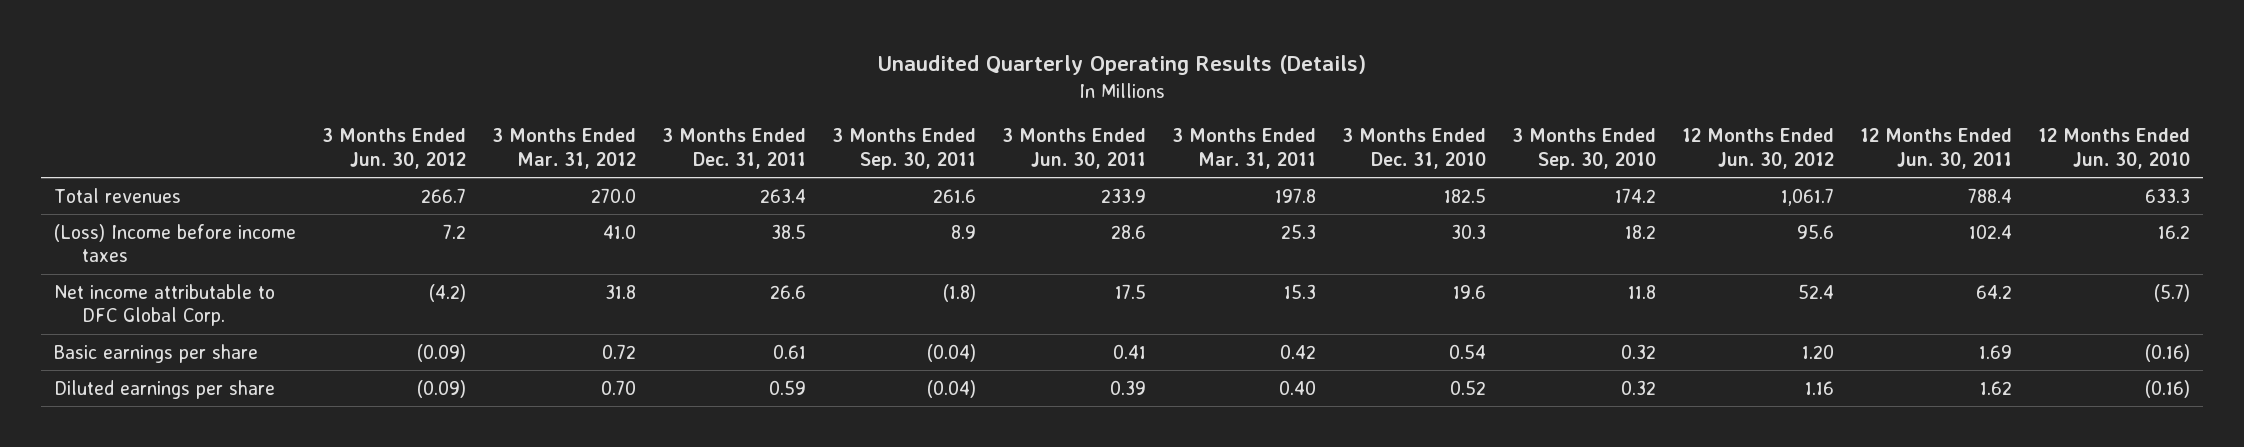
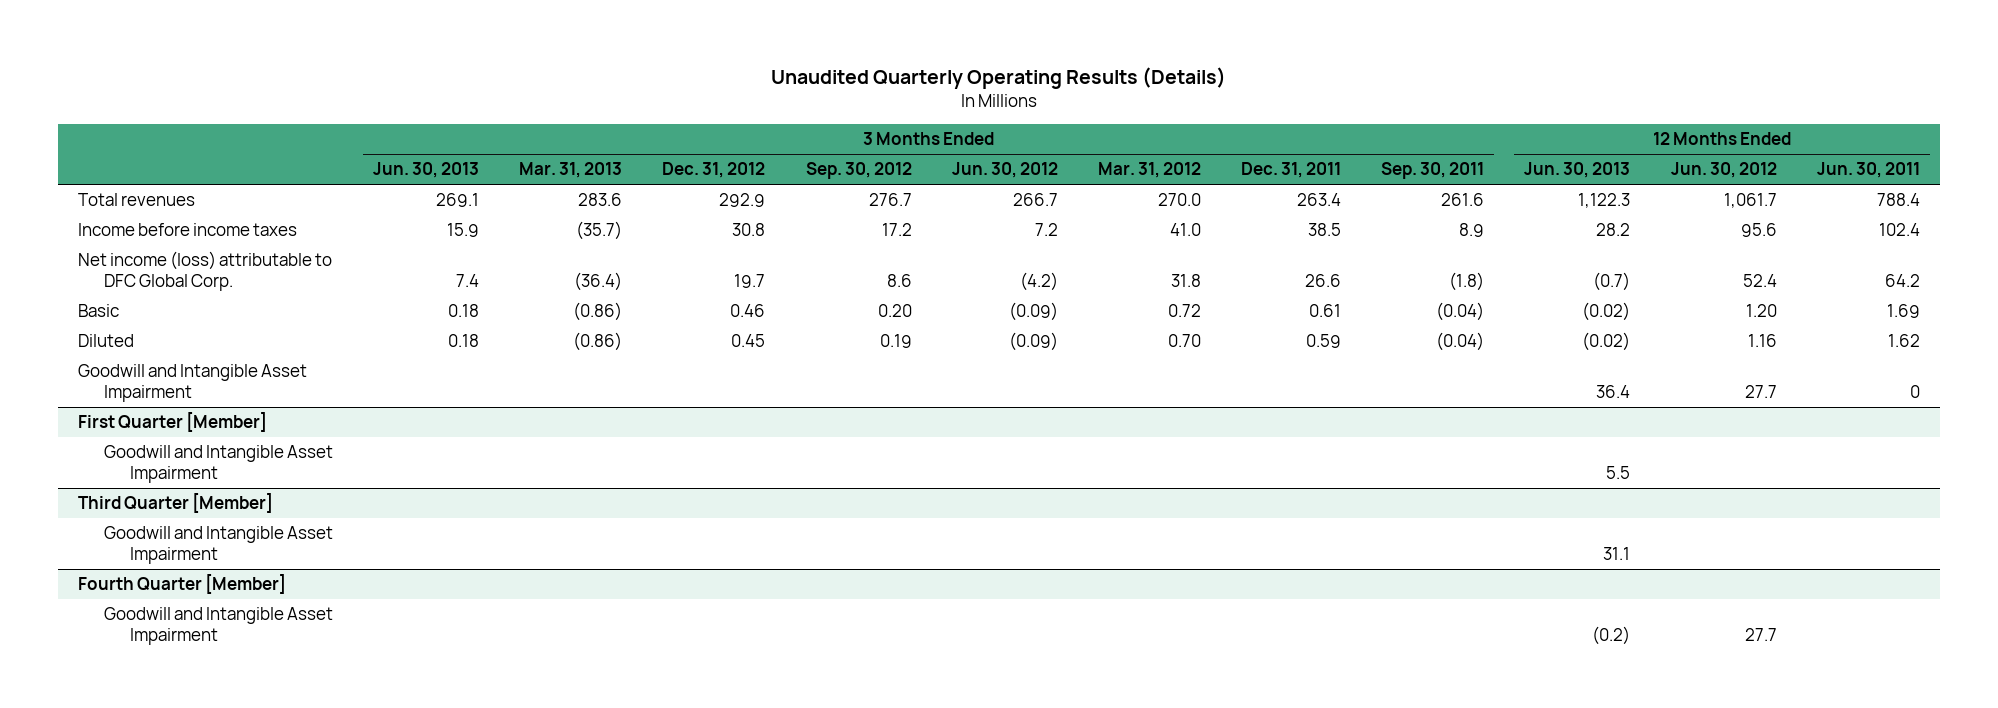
- | 3 Months Ended Jun. 30, 2012 | 3 Months Ended Mar. 31, 2012 | 3 Months Ended Dec. 31, 2011 | 3 Months Ended Sep. 30, 2011 | 3 Months Ended Jun. 30, 2011 | 3 Months Ended Mar. 31, 2011 | 3 Months Ended Dec. 31, 2010 | 3 Months Ended Sep. 30, 2010 | 12 Months Ended Jun. 30, 2012 | 12 Months Ended Jun. 30, 2011 | 12 Months Ended Jun. 30, 2010
+ | 3 Months Ended Jun. 30, 2013 | 3 Months Ended Mar. 31, 2013 | 3 Months Ended Dec. 31, 2012 | 3 Months Ended Sep. 30, 2012 | 3 Months Ended Jun. 30, 2012 | 3 Months Ended Mar. 31, 2012 | 3 Months Ended Dec. 31, 2011 | 3 Months Ended Sep. 30, 2011 | 12 Months Ended Jun. 30, 2013 | 12 Months Ended Jun. 30, 2012 | 12 Months Ended Jun. 30, 2011
- (Loss) Income before income taxes | 7.2 | 41.0 | 38.5 | 8.9 | 28.6 | 25.3 | 30.3 | 18.2 | 95.6 | 102.4 | 16.2
- Net income attributable to DFC Global Corp. | (4.2) | 31.8 | 26.6 | (1.8) | 17.5 | 15.3 | 19.6 | 11.8 | 52.4 | 64.2 | (5.7)
- Basic earnings per share | (0.09) | 0.72 | 0.61 | (0.04) | 0.41 | 0.42 | 0.54 | 0.32 | 1.20 | 1.69 | (0.16)
- Diluted earnings per share | (0.09) | 0.70 | 0.59 | (0.04) | 0.39 | 0.40 | 0.52 | 0.32 | 1.16 | 1.62 | (0.16)
+ Income before income taxes | 15.9 | (35.7) | 30.8 | 17.2 | 7.2 | 41.0 | 38.5 | 8.9 | 28.2 | 95.6 | 102.4
+ Net income (loss) attributable to DFC Global Corp. | 7.4 | (36.4) | 19.7 | 8.6 | (4.2) | 31.8 | 26.6 | (1.8) | (0.7) | 52.4 | 64.2
+ Basic | 0.18 | (0.86) | 0.46 | 0.20 | (0.09) | 0.72 | 0.61 | (0.04) | (0.02) | 1.20 | 1.69
+ Diluted | 0.18 | (0.86) | 0.45 | 0.19 | (0.09) | 0.70 | 0.59 | (0.04) | (0.02) | 1.16 | 1.62
+ Goodwill and Intangible Asset Impairment | | | | | | | | | 36.4 | 27.7 | 0
+ First Quarter [Member]
+ Goodwill and Intangible Asset Impairment | | | | | | | | | 5.5 | |
+ Third Quarter [Member]
+ Goodwill and Intangible Asset Impairment | | | | | | | | | 31.1 | |
+ Fourth Quarter [Member]
+ Goodwill and Intangible Asset Impairment | | | | | | | | | (0.2) | 27.7 |

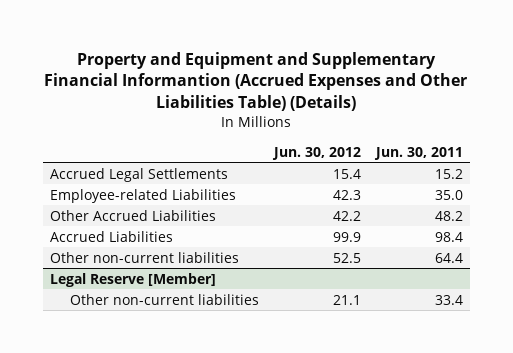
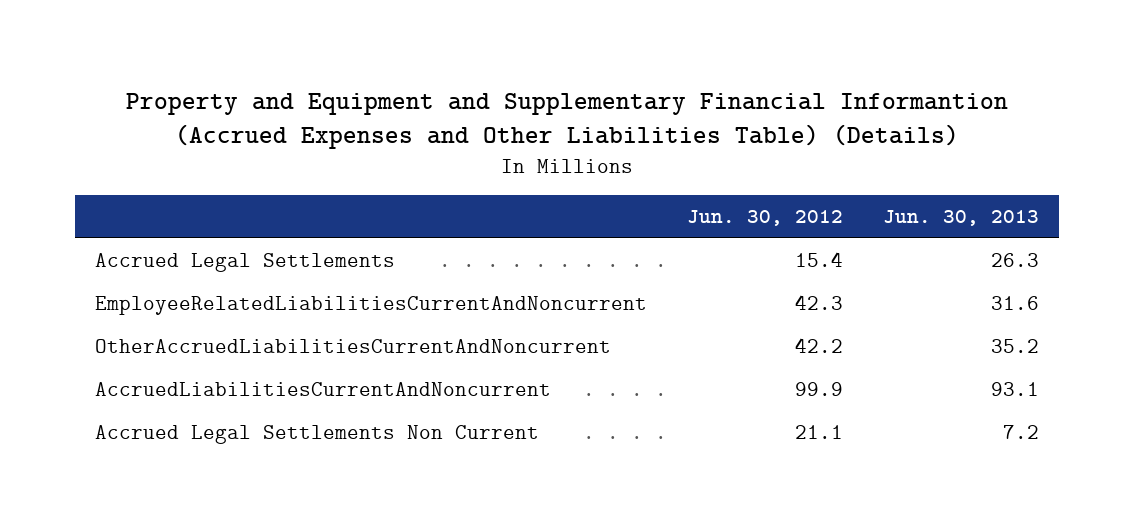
- | Jun. 30, 2012 | Jun. 30, 2011
+ | Jun. 30, 2012 | Jun. 30, 2013
- Employee-related Liabilities | 42.3 | 35.0
- Other Accrued Liabilities | 42.2 | 48.2
- Accrued Liabilities | 99.9 | 98.4
- Other non-current liabilities | 52.5 | 64.4
- Legal Reserve [Member]
- Other non-current liabilities | 21.1 | 33.4
+ EmployeeRelatedLiabilitiesCurrentAndNoncurrent | 42.3 | 31.6
+ OtherAccruedLiabilitiesCurrentAndNoncurrent | 42.2 | 35.2
+ AccruedLiabilitiesCurrentAndNoncurrent | 99.9 | 93.1
+ Accrued Legal Settlements Non Current | 21.1 | 7.2

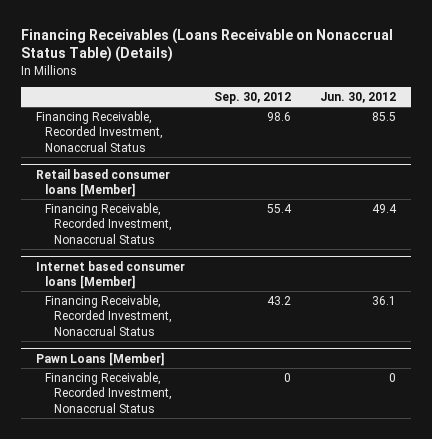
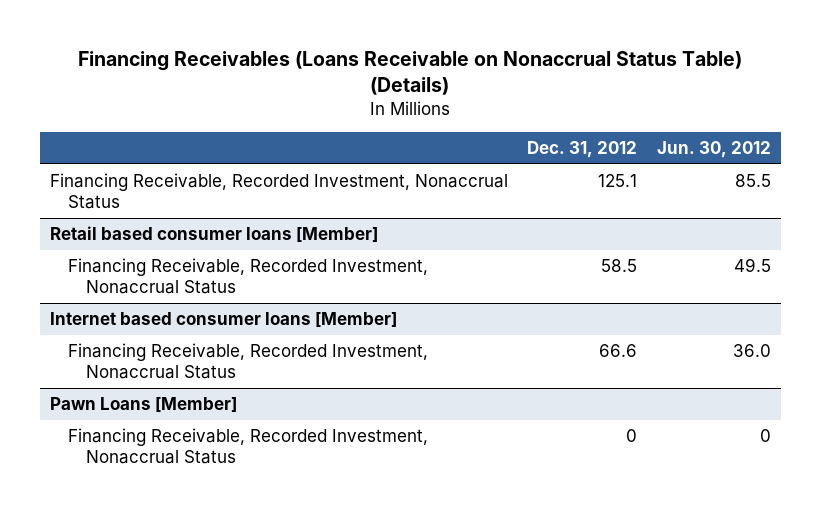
- | Sep. 30, 2012 | Jun. 30, 2012
+ | Dec. 31, 2012 | Jun. 30, 2012
@ Retail based consumer loans [Member]
- Financing Receivable, Recorded Investment, Nonaccrual Status | 55.4 | 49.4
+ Financing Receivable, Recorded Investment, Nonaccrual Status | 58.5 | 49.5
@ Internet based consumer loans [Member]
- Financing Receivable, Recorded Investment, Nonaccrual Status | 43.2 | 36.1
+ Financing Receivable, Recorded Investment, Nonaccrual Status | 66.6 | 36.0

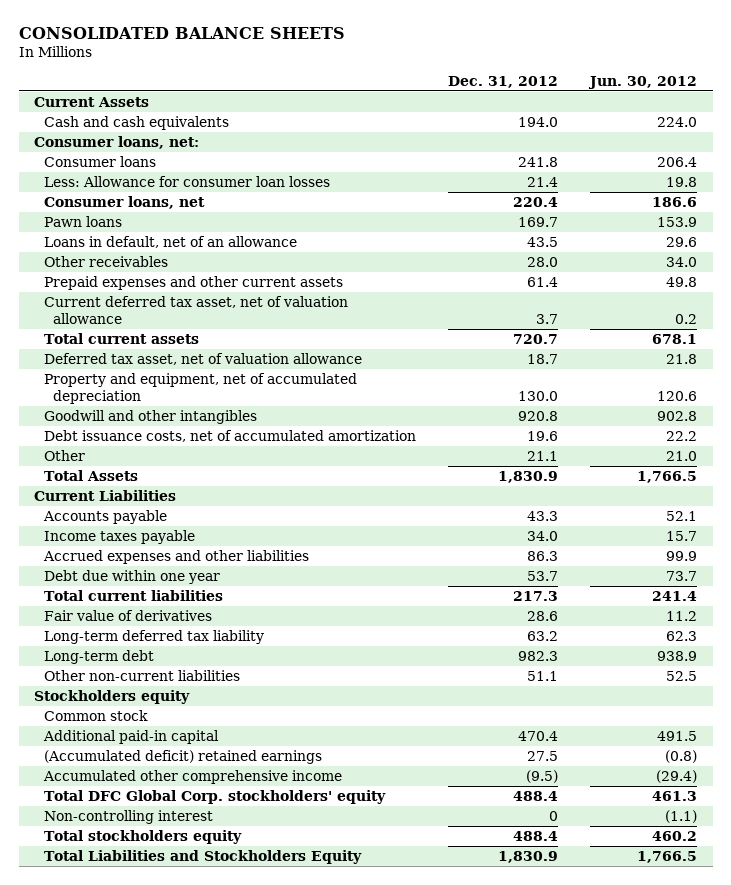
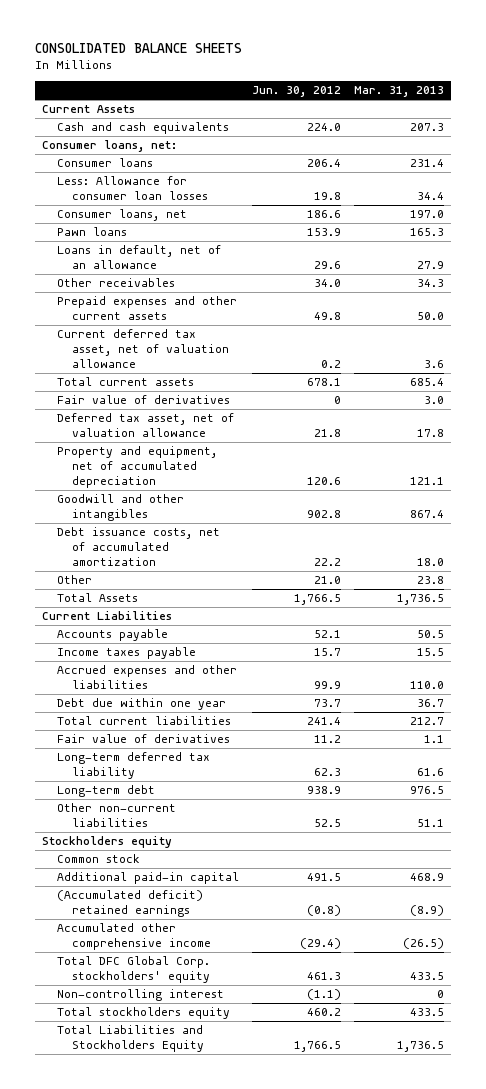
- | Dec. 31, 2012 | Jun. 30, 2012
+ | Jun. 30, 2012 | Mar. 31, 2013
+ Fair value of derivatives | 0 | 3.0

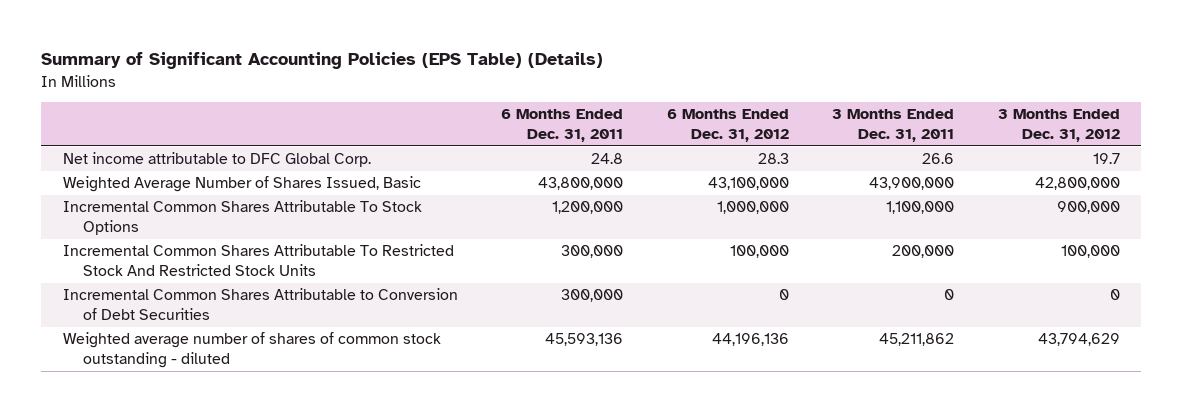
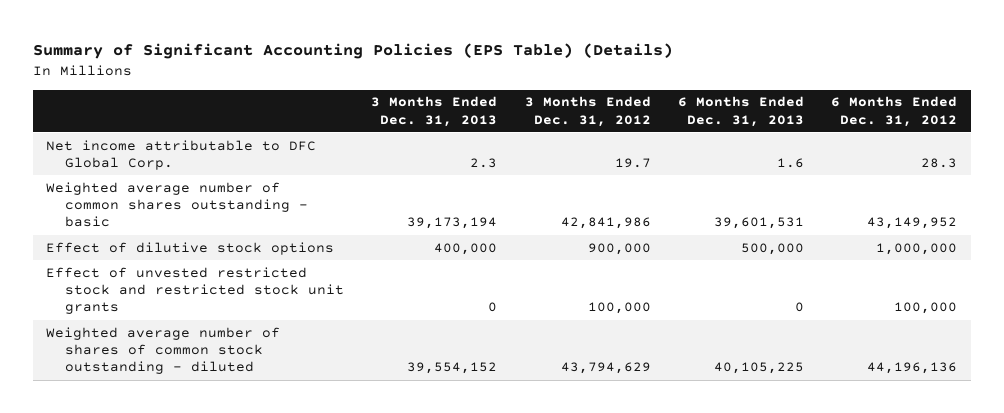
- | 6 Months Ended Dec. 31, 2011 | 6 Months Ended Dec. 31, 2012 | 3 Months Ended Dec. 31, 2011 | 3 Months Ended Dec. 31, 2012
+ | 3 Months Ended Dec. 31, 2013 | 3 Months Ended Dec. 31, 2012 | 6 Months Ended Dec. 31, 2013 | 6 Months Ended Dec. 31, 2012
- Weighted Average Number of Shares Issued, Basic | 43,800,000 | 43,100,000 | 43,900,000 | 42,800,000
- Incremental Common Shares Attributable To Stock Options | 1,200,000 | 1,000,000 | 1,100,000 | 900,000
- Incremental Common Shares Attributable To Restricted Stock And Restricted Stock Units | 300,000 | 100,000 | 200,000 | 100,000
- Incremental Common Shares Attributable to Conversion of Debt Securities | 300,000 | 0 | 0 | 0
+ Weighted average number of common shares outstanding - basic | 39,173,194 | 42,841,986 | 39,601,531 | 43,149,952
+ Effect of dilutive stock options | 400,000 | 900,000 | 500,000 | 1,000,000
+ Effect of unvested restricted stock and restricted stock unit grants | 0 | 100,000 | 0 | 100,000

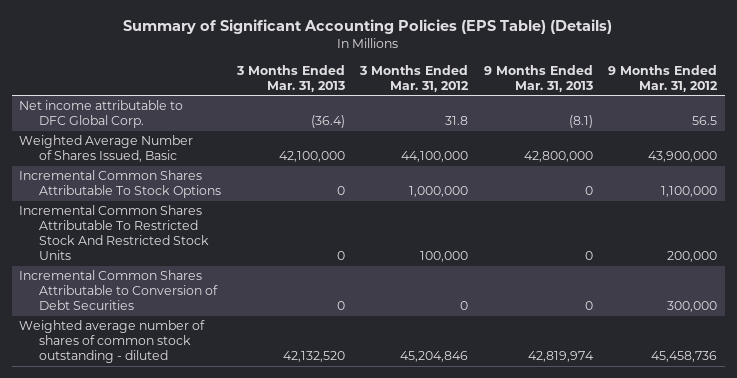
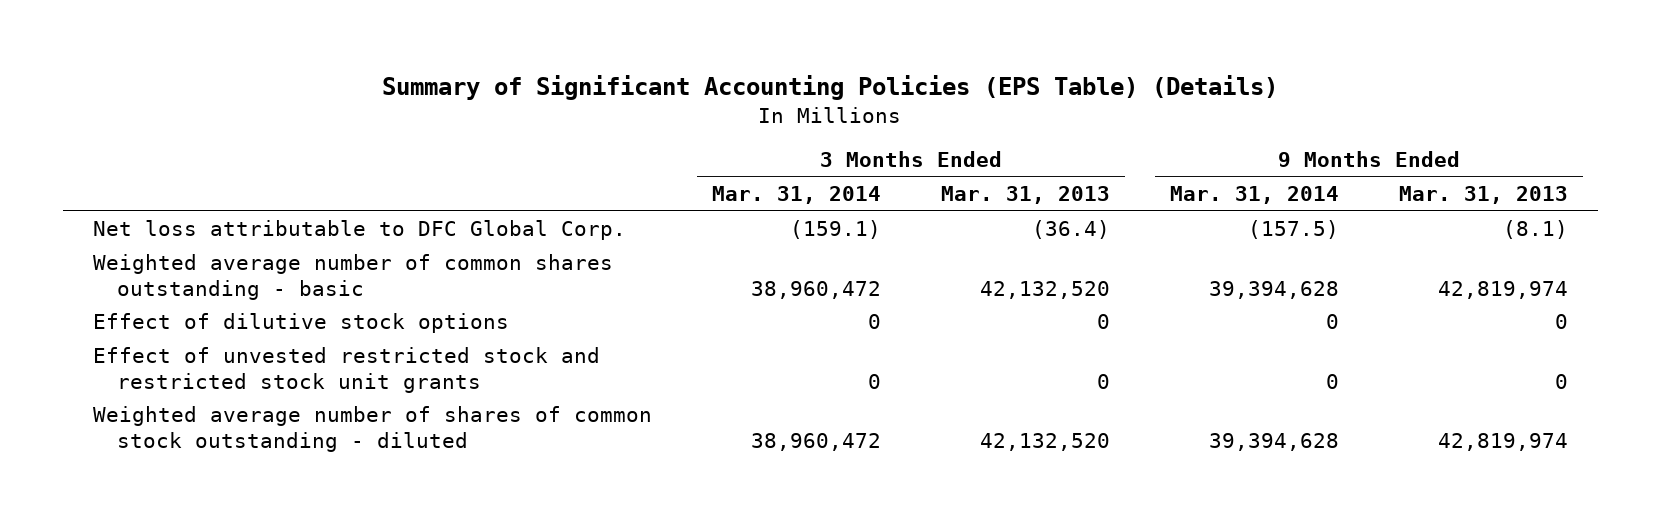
- | 3 Months Ended Mar. 31, 2013 | 3 Months Ended Mar. 31, 2012 | 9 Months Ended Mar. 31, 2013 | 9 Months Ended Mar. 31, 2012
+ | 3 Months Ended Mar. 31, 2014 | 3 Months Ended Mar. 31, 2013 | 9 Months Ended Mar. 31, 2014 | 9 Months Ended Mar. 31, 2013
- Net income attributable to DFC Global Corp. | (36.4) | 31.8 | (8.1) | 56.5
- Weighted Average Number of Shares Issued, Basic | 42,100,000 | 44,100,000 | 42,800,000 | 43,900,000
- Incremental Common Shares Attributable To Stock Options | 0 | 1,000,000 | 0 | 1,100,000
- Incremental Common Shares Attributable To Restricted Stock And Restricted Stock Units | 0 | 100,000 | 0 | 200,000
- Incremental Common Shares Attributable to Conversion of Debt Securities | 0 | 0 | 0 | 300,000
+ Net loss attributable to DFC Global Corp. | (159.1) | (36.4) | (157.5) | (8.1)
+ Weighted average number of common shares outstanding - basic | 38,960,472 | 42,132,520 | 39,394,628 | 42,819,974
+ Effect of dilutive stock options | 0 | 0 | 0 | 0
+ Effect of unvested restricted stock and restricted stock unit grants | 0 | 0 | 0 | 0

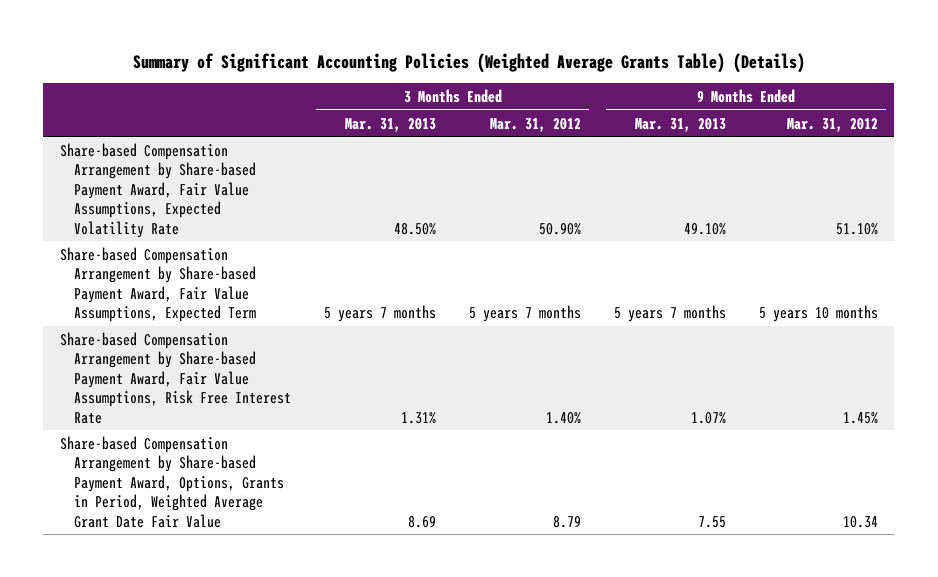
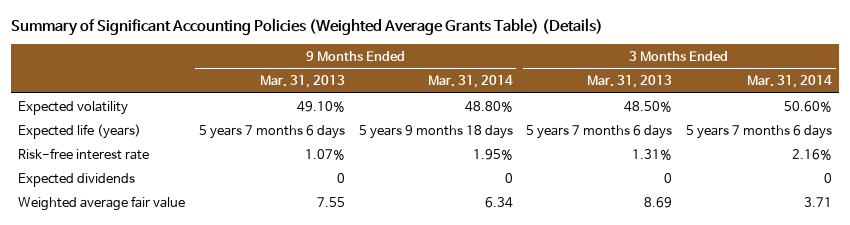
- | 3 Months Ended Mar. 31, 2013 | 3 Months Ended Mar. 31, 2012 | 9 Months Ended Mar. 31, 2013 | 9 Months Ended Mar. 31, 2012
+ | 9 Months Ended Mar. 31, 2013 | 9 Months Ended Mar. 31, 2014 | 3 Months Ended Mar. 31, 2013 | 3 Months Ended Mar. 31, 2014
- Share-based Compensation Arrangement by Share-based Payment Award, Fair Value Assumptions, Expected Volatility Rate | 48.50% | 50.90% | 49.10% | 51.10%
- Share-based Compensation Arrangement by Share-based Payment Award, Fair Value Assumptions, Expected Term | 5 years 7 months | 5 years 7 months | 5 years 7 months | 5 years 10 months
- Share-based Compensation Arrangement by Share-based Payment Award, Fair Value Assumptions, Risk Free Interest Rate | 1.31% | 1.40% | 1.07% | 1.45%
- Share-based Compensation Arrangement by Share-based Payment Award, Options, Grants in Period, Weighted Average Grant Date Fair Value | 8.69 | 8.79 | 7.55 | 10.34
+ Expected volatility | 49.10% | 48.80% | 48.50% | 50.60%
+ Expected life (years) | 5 years 7 months 6 days | 5 years 9 months 18 days | 5 years 7 months 6 days | 5 years 7 months 6 days
+ Risk-free interest rate | 1.07% | 1.95% | 1.31% | 2.16%
+ Expected dividends | 0 | 0 | 0 | 0
+ Weighted average fair value | 7.55 | 6.34 | 8.69 | 3.71

